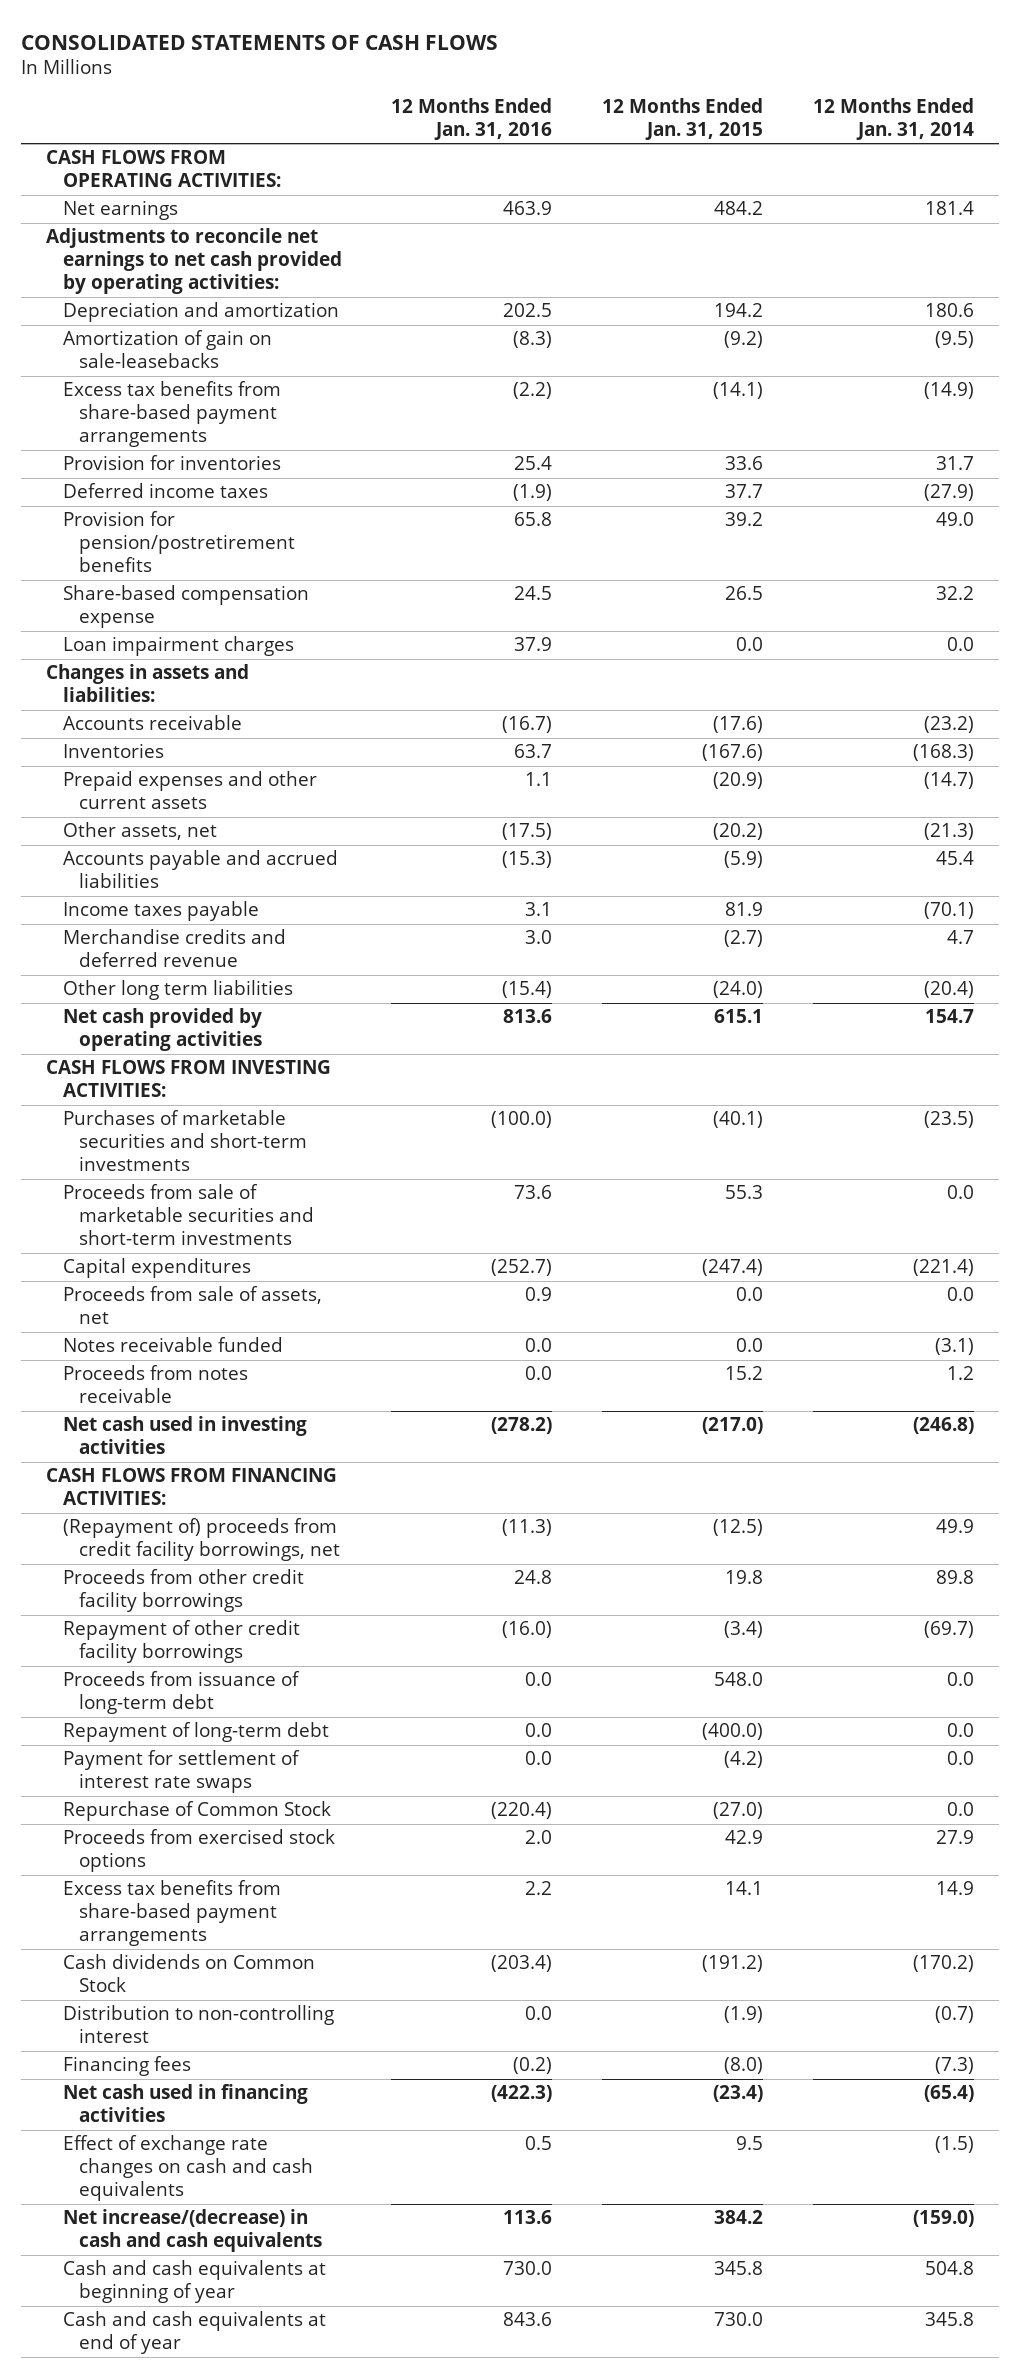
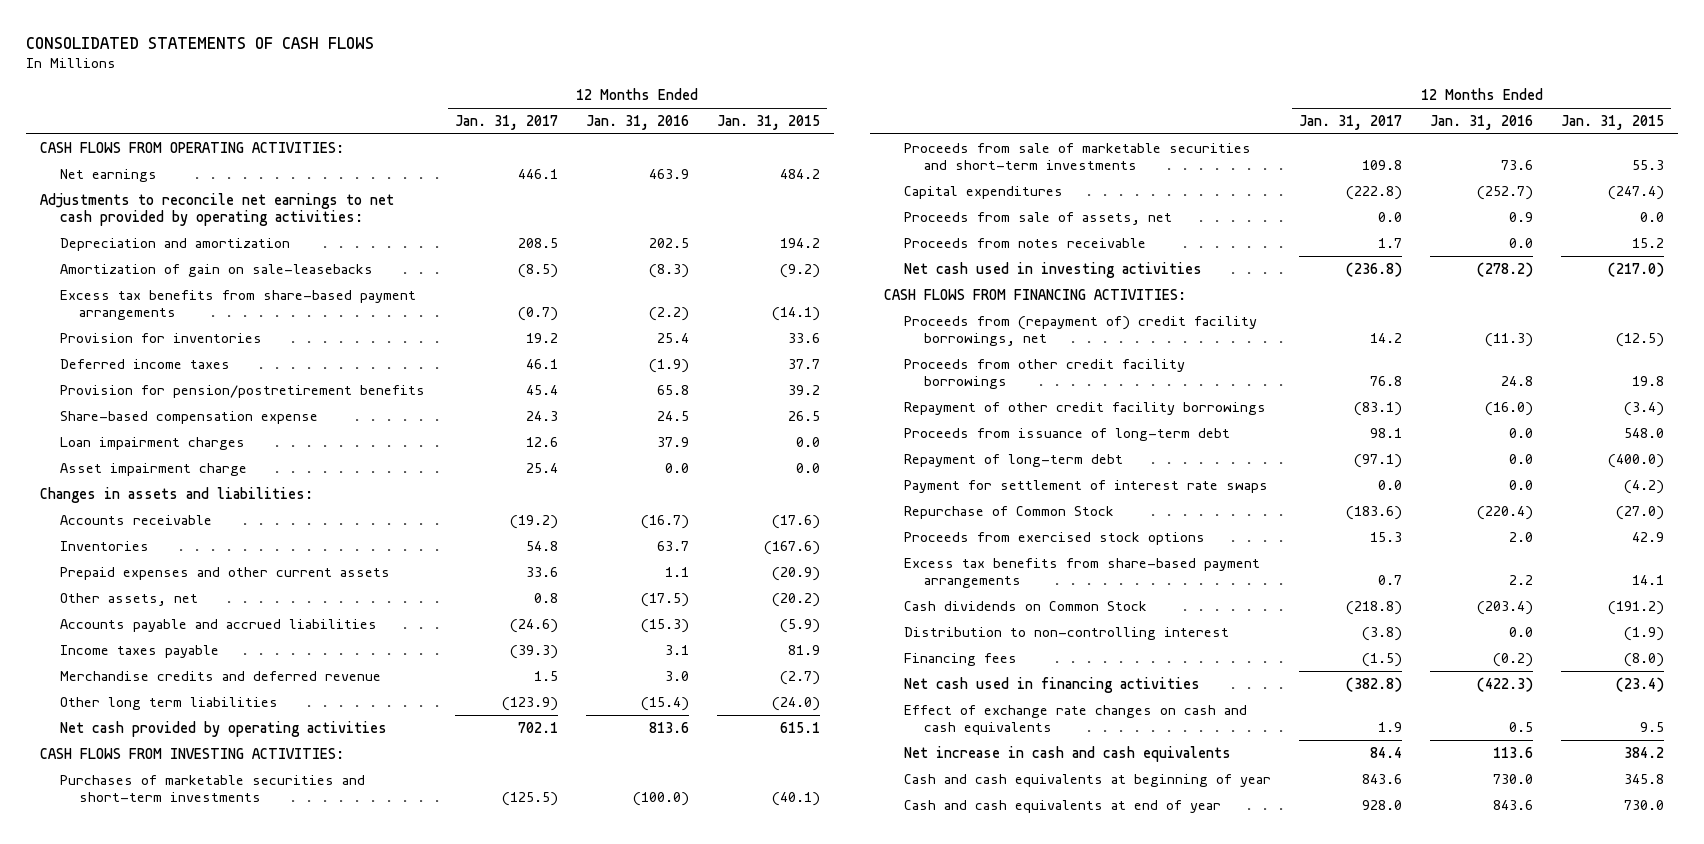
- | 12 Months Ended Jan. 31, 2016 | 12 Months Ended Jan. 31, 2015 | 12 Months Ended Jan. 31, 2014
+ | 12 Months Ended Jan. 31, 2017 | 12 Months Ended Jan. 31, 2016 | 12 Months Ended Jan. 31, 2015
+ Asset impairment charge | 25.4 | 0.0 | 0.0
- Notes receivable funded | 0.0 | 0.0 | (3.1)
- (Repayment of) proceeds from credit facility borrowings, net | (11.3) | (12.5) | 49.9
+ Proceeds from (repayment of) credit facility borrowings, net | 14.2 | (11.3) | (12.5)
- Net increase/(decrease) in cash and cash equivalents | 113.6 | 384.2 | (159.0)
+ Net increase in cash and cash equivalents | 84.4 | 113.6 | 384.2

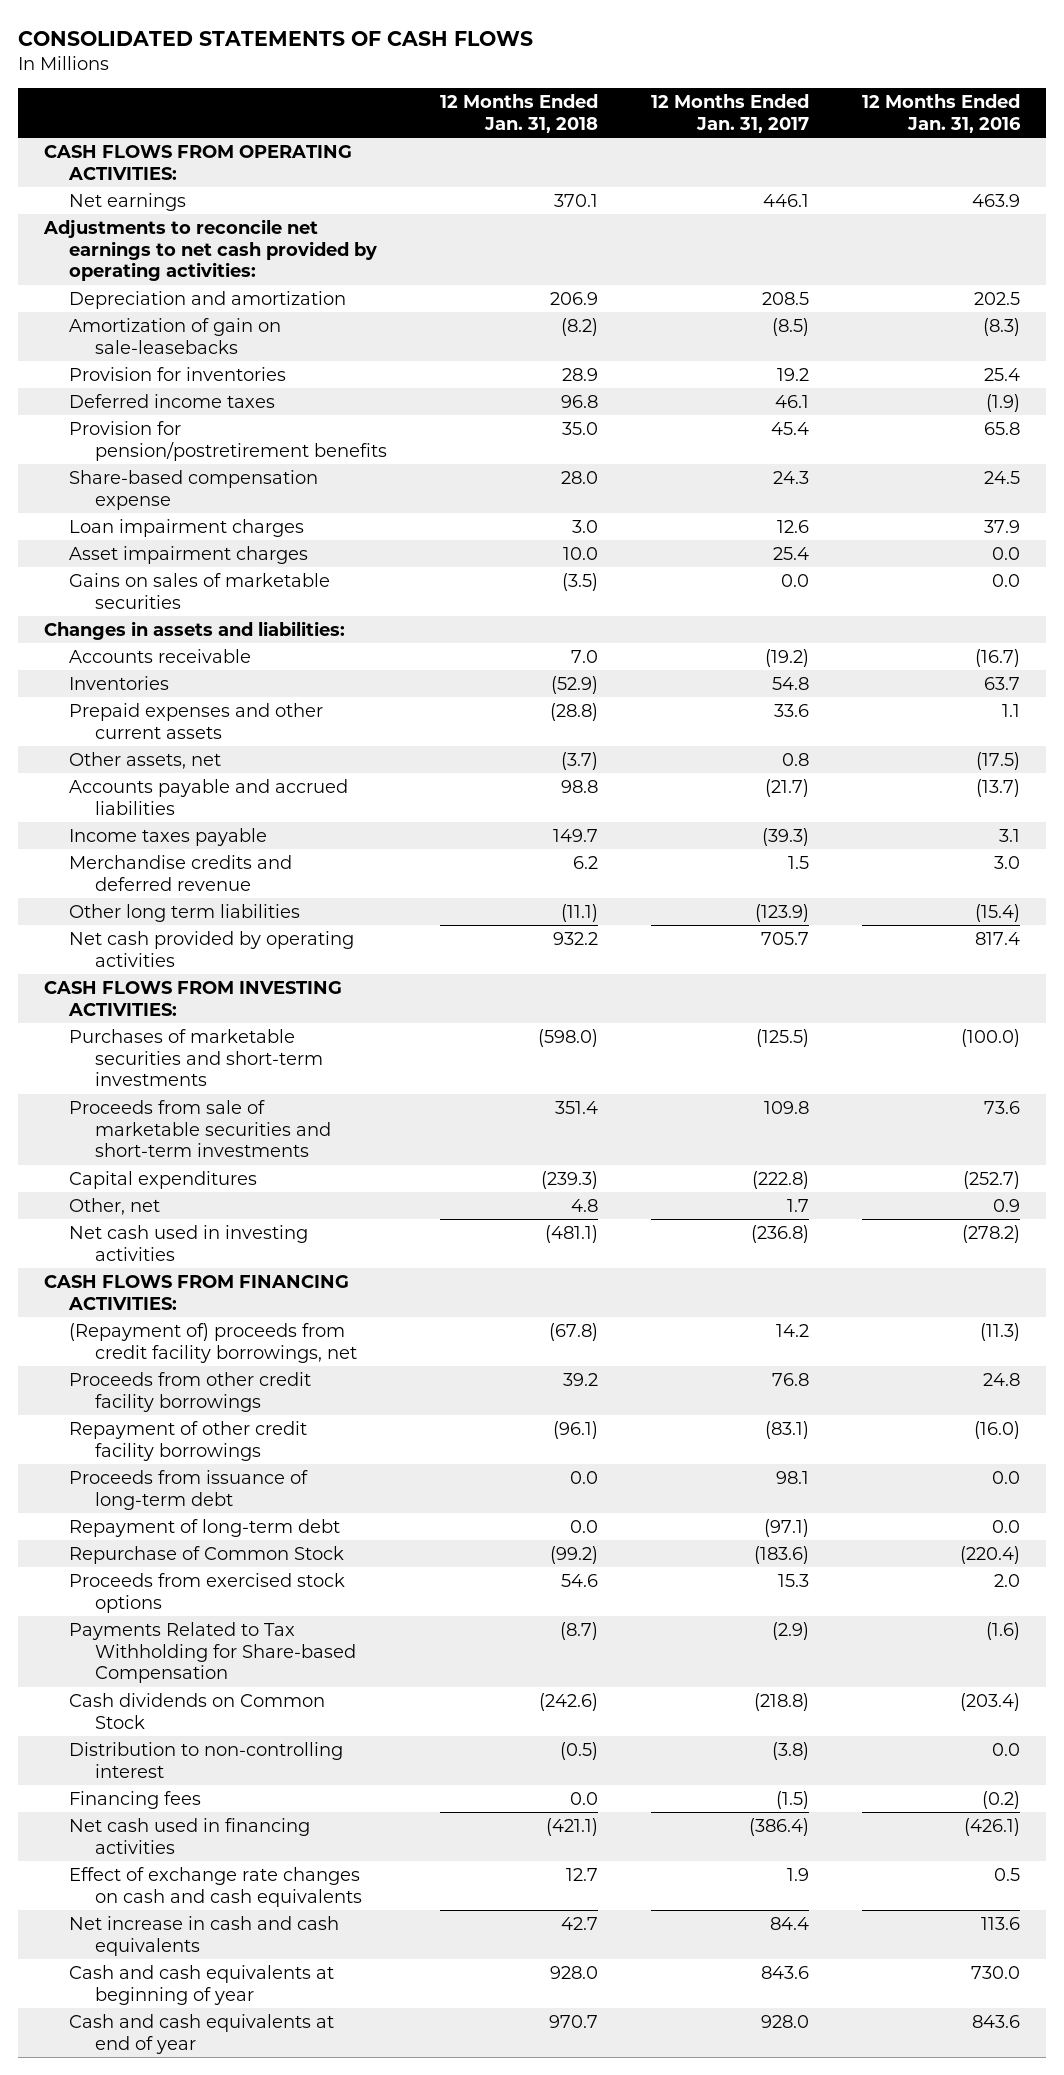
- | 12 Months Ended Jan. 31, 2017 | 12 Months Ended Jan. 31, 2016 | 12 Months Ended Jan. 31, 2015
+ | 12 Months Ended Jan. 31, 2018 | 12 Months Ended Jan. 31, 2017 | 12 Months Ended Jan. 31, 2016
- Excess tax benefits from share-based payment arrangements | (0.7) | (2.2) | (14.1)
- Asset impairment charge | 25.4 | 0.0 | 0.0
+ Asset impairment charges | 10.0 | 25.4 | 0.0
+ Gains on sales of marketable securities | (3.5) | 0.0 | 0.0
- Accounts payable and accrued liabilities | (24.6) | (15.3) | (5.9)
+ Accounts payable and accrued liabilities | 98.8 | (21.7) | (13.7)
- Net cash provided by operating activities | 702.1 | 813.6 | 615.1
+ Net cash provided by operating activities | 932.2 | 705.7 | 817.4
- Proceeds from sale of assets, net | 0.0 | 0.9 | 0.0
- Proceeds from notes receivable | 1.7 | 0.0 | 15.2
+ Other, net | 4.8 | 1.7 | 0.9
- Proceeds from (repayment of) credit facility borrowings, net | 14.2 | (11.3) | (12.5)
+ (Repayment of) proceeds from credit facility borrowings, net | (67.8) | 14.2 | (11.3)
- Payment for settlement of interest rate swaps | 0.0 | 0.0 | (4.2)
- Excess tax benefits from share-based payment arrangements | 0.7 | 2.2 | 14.1
+ Payments Related to Tax Withholding for Share-based Compensation | (8.7) | (2.9) | (1.6)
- Net cash used in financing activities | (382.8) | (422.3) | (23.4)
+ Net cash used in financing activities | (421.1) | (386.4) | (426.1)

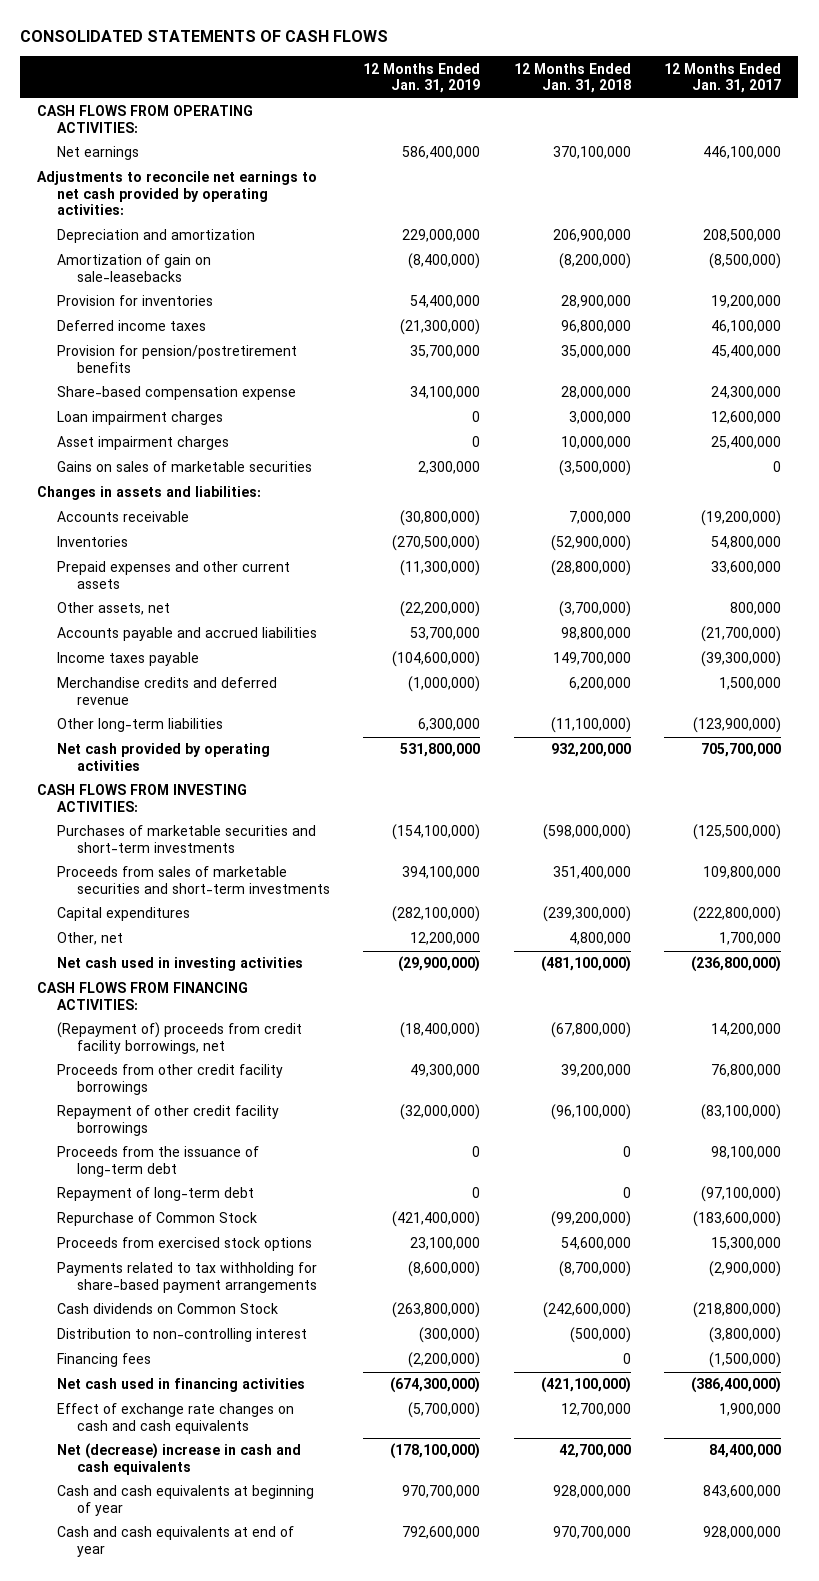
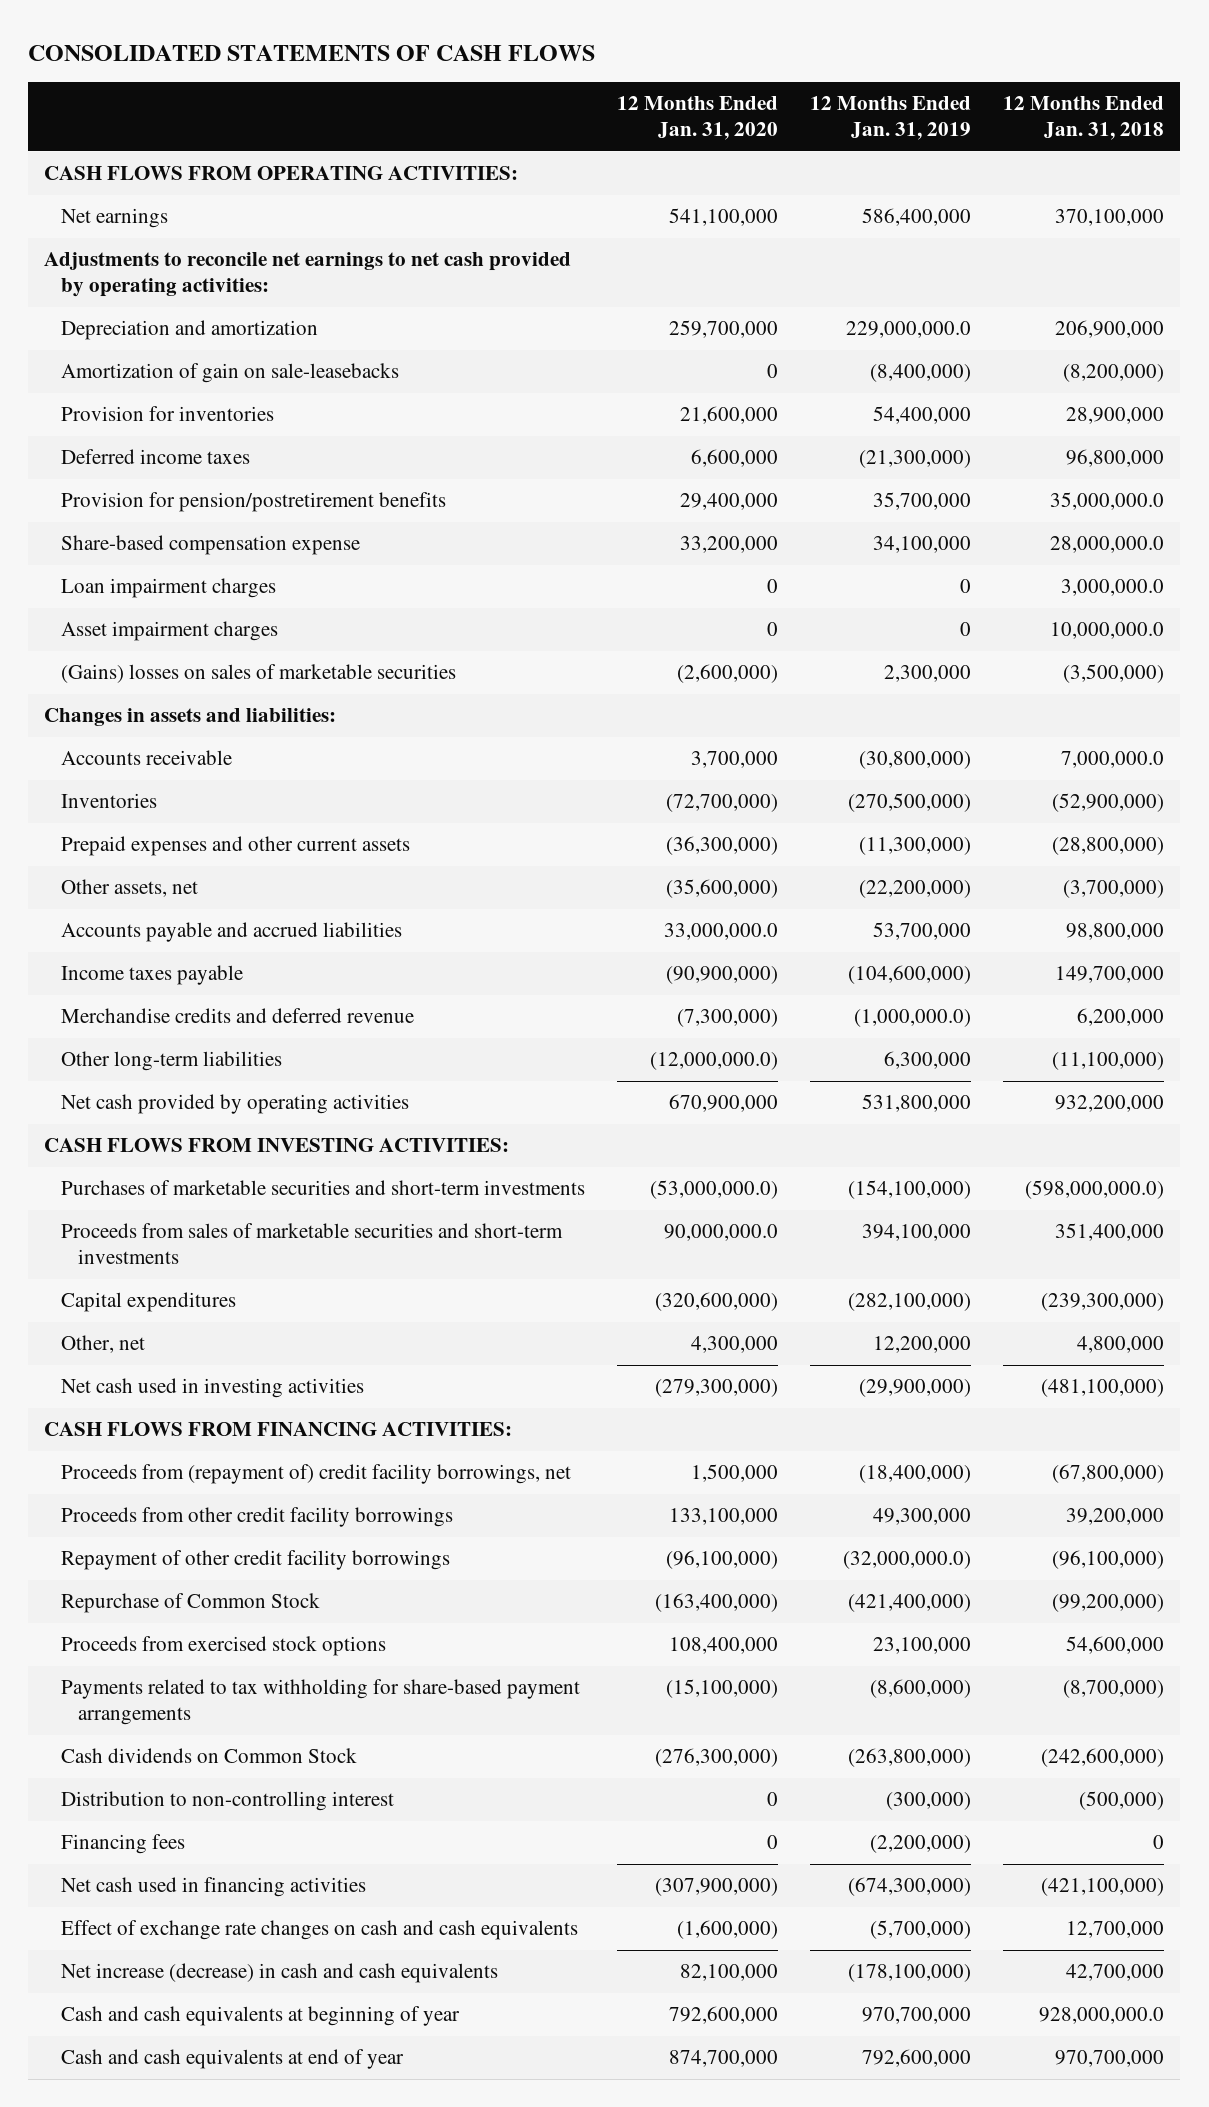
- | 12 Months Ended Jan. 31, 2019 | 12 Months Ended Jan. 31, 2018 | 12 Months Ended Jan. 31, 2017
+ | 12 Months Ended Jan. 31, 2020 | 12 Months Ended Jan. 31, 2019 | 12 Months Ended Jan. 31, 2018
- Depreciation and amortization | 229,000,000 | 206,900,000 | 208,500,000
+ Depreciation and amortization | 259,700,000 | 229,000,000.0 | 206,900,000
- Provision for pension/postretirement benefits | 35,700,000 | 35,000,000 | 45,400,000
- Share-based compensation expense | 34,100,000 | 28,000,000 | 24,300,000
- Loan impairment charges | 0 | 3,000,000 | 12,600,000
- Asset impairment charges | 0 | 10,000,000 | 25,400,000
- Gains on sales of marketable securities | 2,300,000 | (3,500,000) | 0
+ Provision for pension/postretirement benefits | 29,400,000 | 35,700,000 | 35,000,000.0
+ Share-based compensation expense | 33,200,000 | 34,100,000 | 28,000,000.0
+ Loan impairment charges | 0 | 0 | 3,000,000.0
+ Asset impairment charges | 0 | 0 | 10,000,000.0
+ (Gains) losses on sales of marketable securities | (2,600,000) | 2,300,000 | (3,500,000)
- Accounts receivable | (30,800,000) | 7,000,000 | (19,200,000)
+ Accounts receivable | 3,700,000 | (30,800,000) | 7,000,000.0
- Merchandise credits and deferred revenue | (1,000,000) | 6,200,000 | 1,500,000
+ Merchandise credits and deferred revenue | (7,300,000) | (1,000,000.0) | 6,200,000
- Purchases of marketable securities and short-term investments | (154,100,000) | (598,000,000) | (125,500,000)
+ Purchases of marketable securities and short-term investments | (53,000,000.0) | (154,100,000) | (598,000,000.0)
- (Repayment of) proceeds from credit facility borrowings, net | (18,400,000) | (67,800,000) | 14,200,000
+ Proceeds from (repayment of) credit facility borrowings, net | 1,500,000 | (18,400,000) | (67,800,000)
- Repayment of other credit facility borrowings | (32,000,000) | (96,100,000) | (83,100,000)
- Proceeds from the issuance of long-term debt | 0 | 0 | 98,100,000
- Repayment of long-term debt | 0 | 0 | (97,100,000)
+ Repayment of other credit facility borrowings | (96,100,000) | (32,000,000.0) | (96,100,000)
- Net (decrease) increase in cash and cash equivalents | (178,100,000) | 42,700,000 | 84,400,000
- Cash and cash equivalents at beginning of year | 970,700,000 | 928,000,000 | 843,600,000
+ Net increase (decrease) in cash and cash equivalents | 82,100,000 | (178,100,000) | 42,700,000
+ Cash and cash equivalents at beginning of year | 792,600,000 | 970,700,000 | 928,000,000.0

